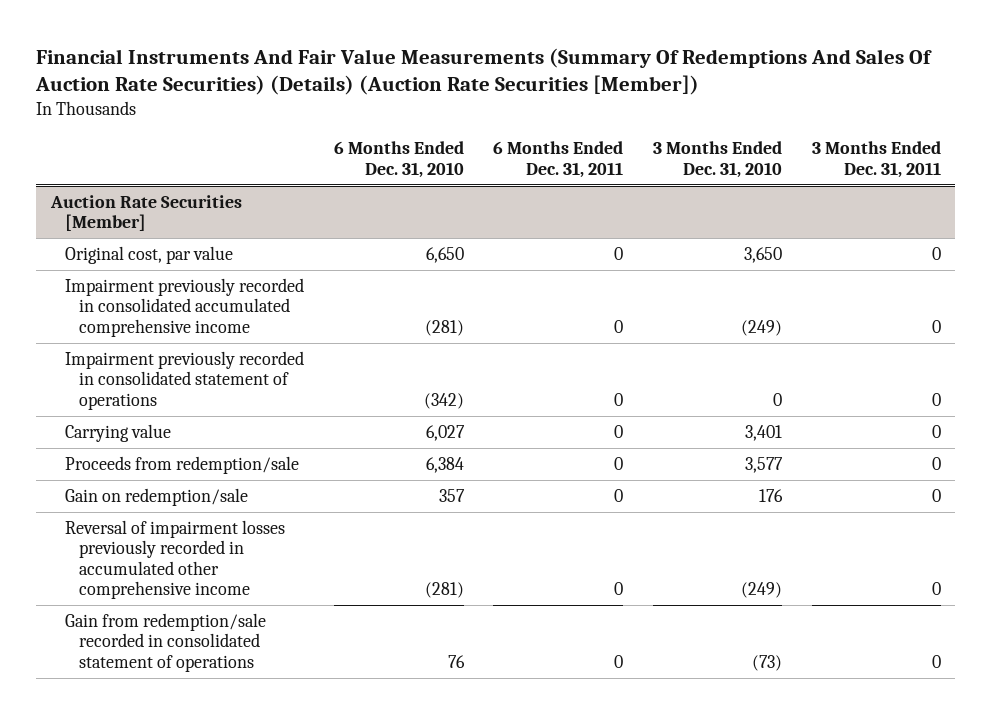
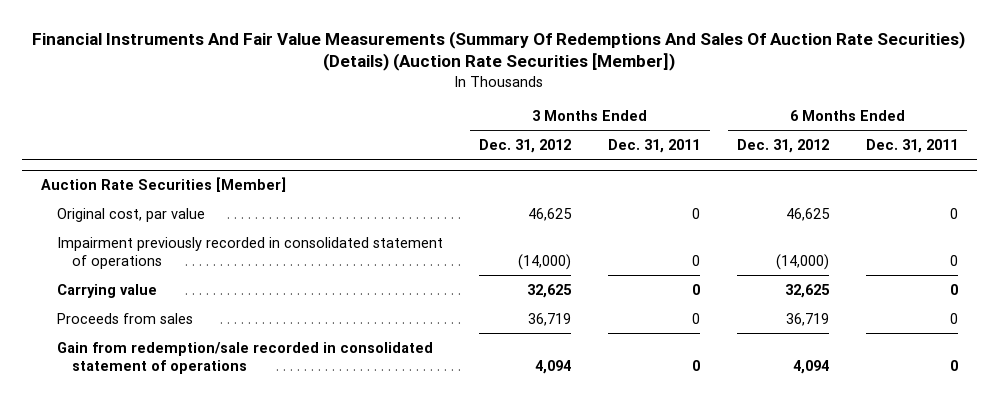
- | 6 Months Ended Dec. 31, 2010 | 6 Months Ended Dec. 31, 2011 | 3 Months Ended Dec. 31, 2010 | 3 Months Ended Dec. 31, 2011
+ | 3 Months Ended Dec. 31, 2012 | 3 Months Ended Dec. 31, 2011 | 6 Months Ended Dec. 31, 2012 | 6 Months Ended Dec. 31, 2011
@ Auction Rate Securities [Member]
- Impairment previously recorded in consolidated accumulated comprehensive income | (281) | 0 | (249) | 0
- Proceeds from redemption/sale | 6,384 | 0 | 3,577 | 0
- Gain on redemption/sale | 357 | 0 | 176 | 0
- Reversal of impairment losses previously recorded in accumulated other comprehensive income | (281) | 0 | (249) | 0
+ Proceeds from sales | 36,719 | 0 | 36,719 | 0

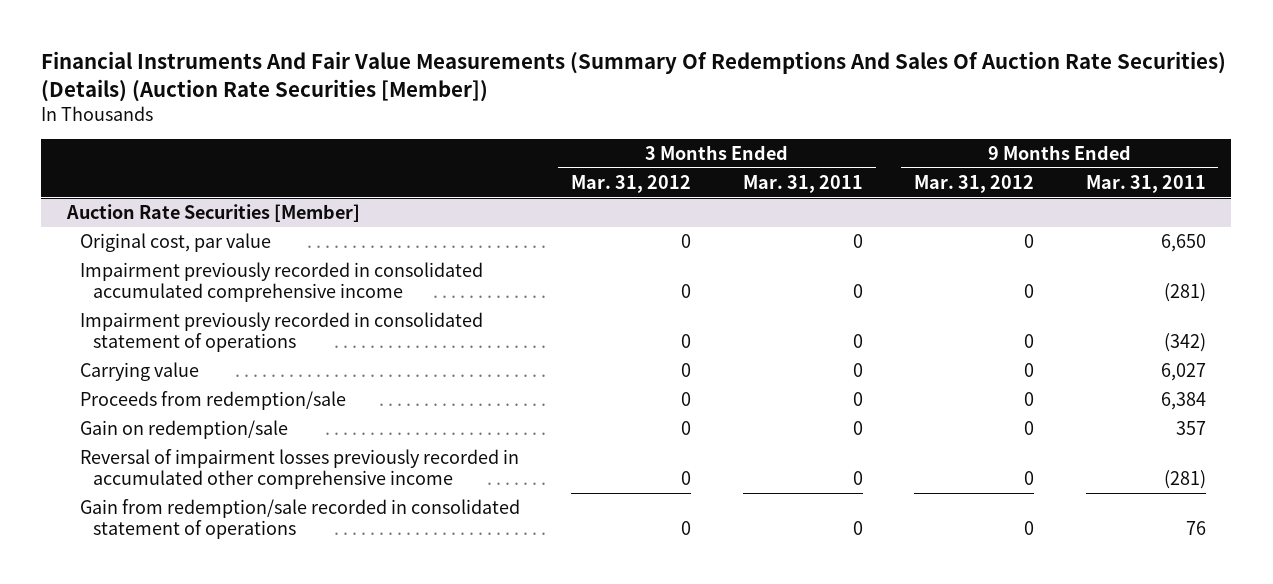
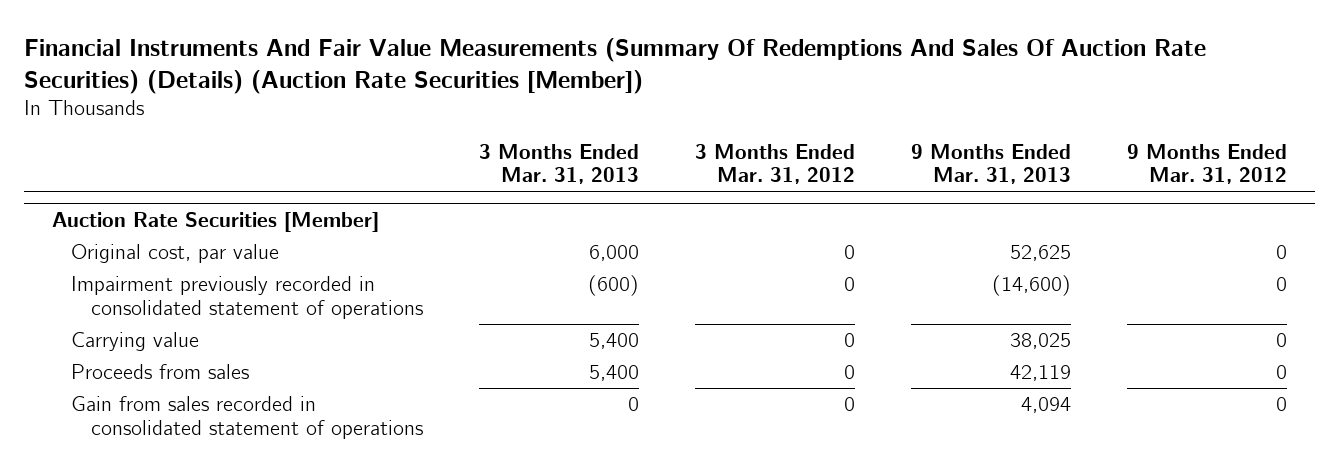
- | 3 Months Ended Mar. 31, 2012 | 3 Months Ended Mar. 31, 2011 | 9 Months Ended Mar. 31, 2012 | 9 Months Ended Mar. 31, 2011
+ | 3 Months Ended Mar. 31, 2013 | 3 Months Ended Mar. 31, 2012 | 9 Months Ended Mar. 31, 2013 | 9 Months Ended Mar. 31, 2012
@ Auction Rate Securities [Member]
- Impairment previously recorded in consolidated accumulated comprehensive income | 0 | 0 | 0 | (281)
- Proceeds from redemption/sale | 0 | 0 | 0 | 6,384
- Gain on redemption/sale | 0 | 0 | 0 | 357
- Reversal of impairment losses previously recorded in accumulated other comprehensive income | 0 | 0 | 0 | (281)
- Gain from redemption/sale recorded in consolidated statement of operations | 0 | 0 | 0 | 76
+ Proceeds from sales | 5,400 | 0 | 42,119 | 0
+ Gain from sales recorded in consolidated statement of operations | 0 | 0 | 4,094 | 0

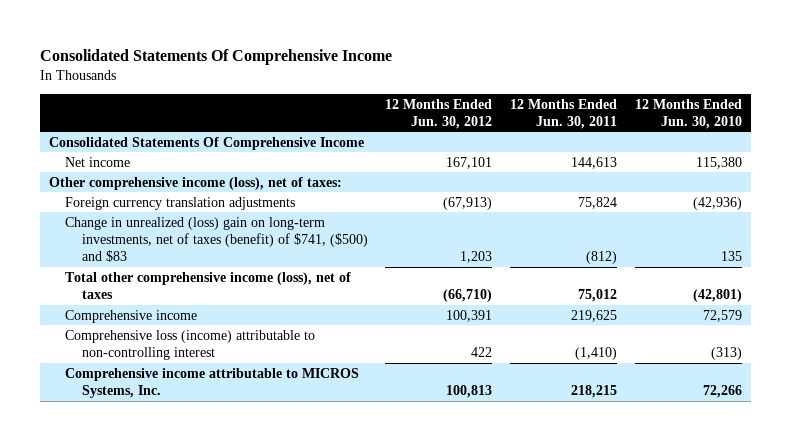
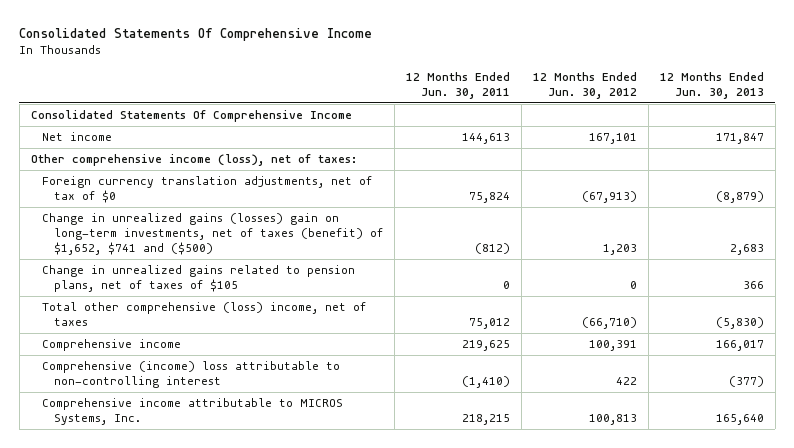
- | 12 Months Ended Jun. 30, 2012 | 12 Months Ended Jun. 30, 2011 | 12 Months Ended Jun. 30, 2010
+ | 12 Months Ended Jun. 30, 2011 | 12 Months Ended Jun. 30, 2012 | 12 Months Ended Jun. 30, 2013
- Foreign currency translation adjustments | (67,913) | 75,824 | (42,936)
- Change in unrealized (loss) gain on long-term investments, net of taxes (benefit) of $741, ($500) and $83 | 1,203 | (812) | 135
- Total other comprehensive income (loss), net of taxes | (66,710) | 75,012 | (42,801)
+ Foreign currency translation adjustments, net of tax of $0 | 75,824 | (67,913) | (8,879)
+ Change in unrealized gains (losses) gain on long-term investments, net of taxes (benefit) of $1,652, $741 and ($500) | (812) | 1,203 | 2,683
+ Change in unrealized gains related to pension plans, net of taxes of $105 | 0 | 0 | 366
+ Total other comprehensive (loss) income, net of taxes | 75,012 | (66,710) | (5,830)
- Comprehensive loss (income) attributable to non-controlling interest | 422 | (1,410) | (313)
+ Comprehensive (income) loss attributable to non-controlling interest | (1,410) | 422 | (377)

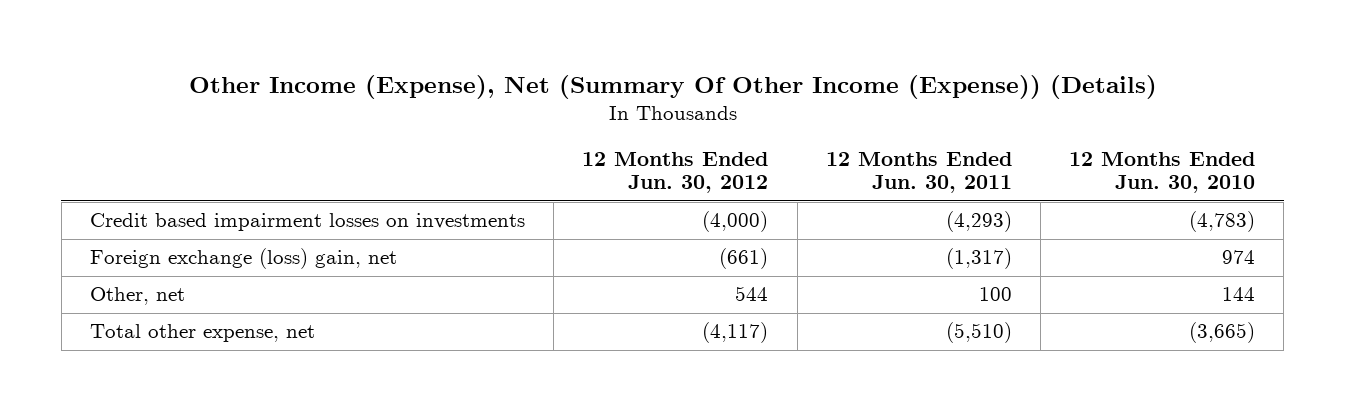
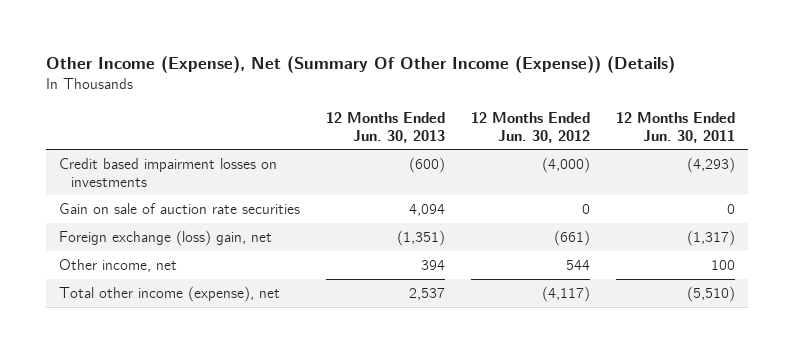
- | 12 Months Ended Jun. 30, 2012 | 12 Months Ended Jun. 30, 2011 | 12 Months Ended Jun. 30, 2010
+ | 12 Months Ended Jun. 30, 2013 | 12 Months Ended Jun. 30, 2012 | 12 Months Ended Jun. 30, 2011
+ Gain on sale of auction rate securities | 4,094 | 0 | 0
- Other, net | 544 | 100 | 144
- Total other expense, net | (4,117) | (5,510) | (3,665)
+ Other income, net | 394 | 544 | 100
+ Total other income (expense), net | 2,537 | (4,117) | (5,510)

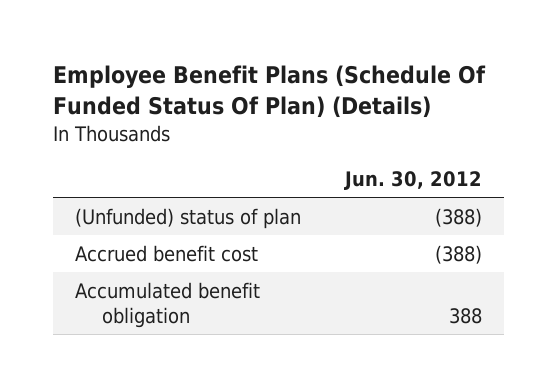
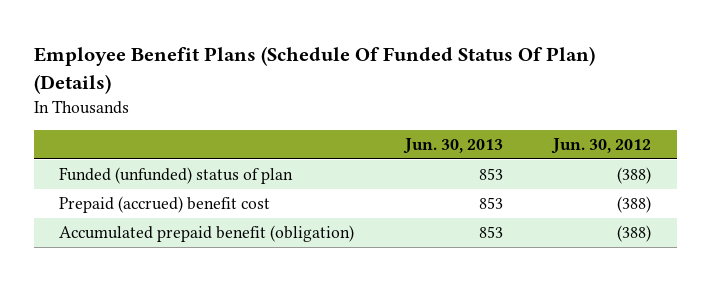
- | Jun. 30, 2012
+ | Jun. 30, 2013 | Jun. 30, 2012
- (Unfunded) status of plan | (388)
- Accrued benefit cost | (388)
- Accumulated benefit obligation | 388
+ Funded (unfunded) status of plan | 853 | (388)
+ Prepaid (accrued) benefit cost | 853 | (388)
+ Accumulated prepaid benefit (obligation) | 853 | (388)

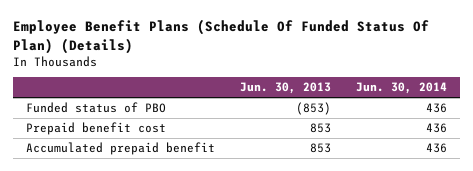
- | Jun. 30, 2013 | Jun. 30, 2012
+ | Jun. 30, 2013 | Jun. 30, 2014
- Funded (unfunded) status of plan | 853 | (388)
- Prepaid (accrued) benefit cost | 853 | (388)
- Accumulated prepaid benefit (obligation) | 853 | (388)
+ Funded status of PBO | (853) | 436
+ Prepaid benefit cost | 853 | 436
+ Accumulated prepaid benefit | 853 | 436

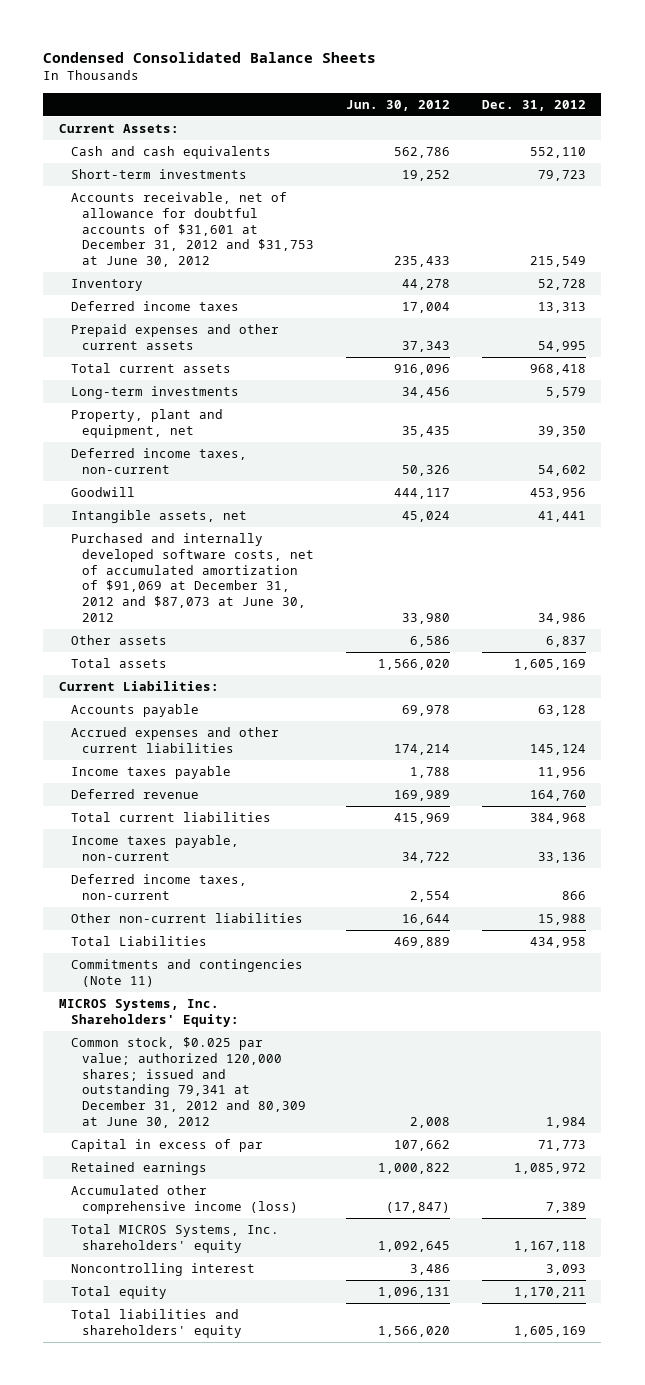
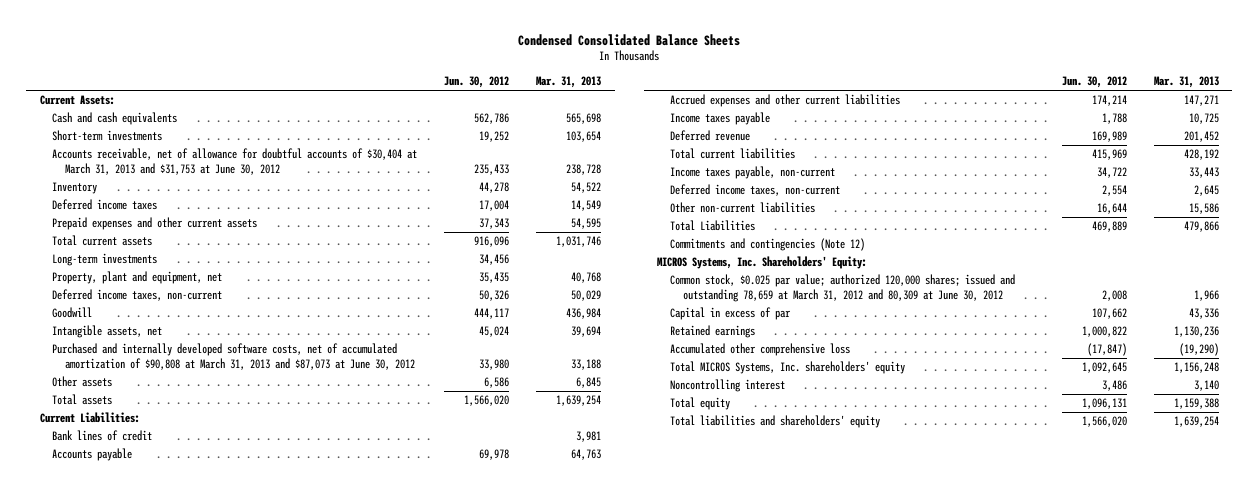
- | Jun. 30, 2012 | Dec. 31, 2012
+ | Jun. 30, 2012 | Mar. 31, 2013
- Accounts receivable, net of allowance for doubtful accounts of $31,601 at December 31, 2012 and $31,753 at June 30, 2012 | 235,433 | 215,549
+ Accounts receivable, net of allowance for doubtful accounts of $30,404 at March 31, 2013 and $31,753 at June 30, 2012 | 235,433 | 238,728
- Purchased and internally developed software costs, net of accumulated amortization of $91,069 at December 31, 2012 and $87,073 at June 30, 2012 | 33,980 | 34,986
+ Purchased and internally developed software costs, net of accumulated amortization of $90,808 at March 31, 2013 and $87,073 at June 30, 2012 | 33,980 | 33,188
+ Bank lines of credit | | 3,981
- Commitments and contingencies (Note 11)
+ Commitments and contingencies (Note 12)
- Common stock, $0.025 par value; authorized 120,000 shares; issued and outstanding 79,341 at December 31, 2012 and 80,309 at June 30, 2012 | 2,008 | 1,984
+ Common stock, $0.025 par value; authorized 120,000 shares; issued and outstanding 78,659 at March 31, 2012 and 80,309 at June 30, 2012 | 2,008 | 1,966
- Accumulated other comprehensive income (loss) | (17,847) | 7,389
+ Accumulated other comprehensive loss | (17,847) | (19,290)

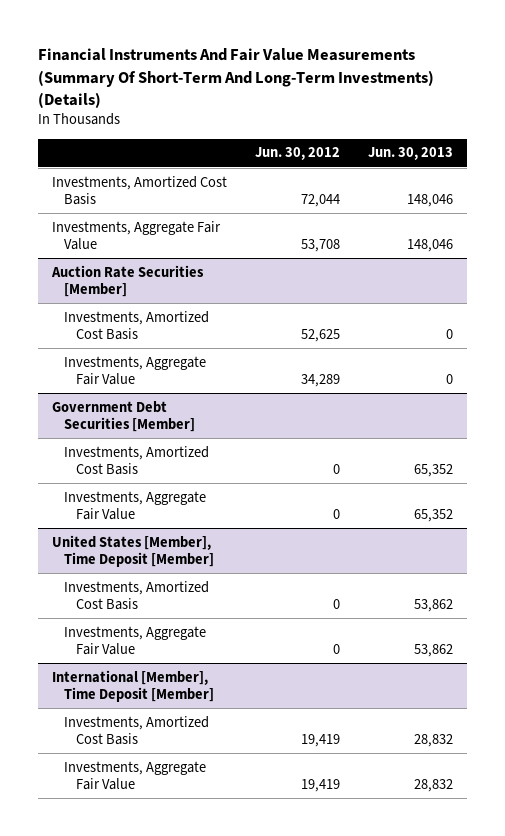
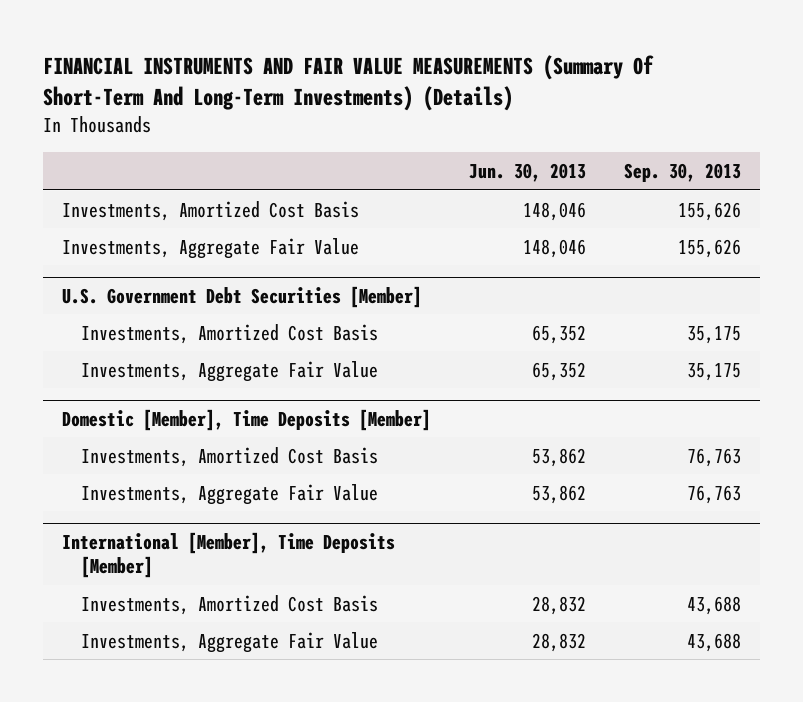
- Financial Instruments And Fair Value Measurements (Summary Of Short-Term And Long-Term Investments) (Details)
+ FINANCIAL INSTRUMENTS AND FAIR VALUE MEASUREMENTS (Summary Of Short-Term And Long-Term Investments) (Details)
- | Jun. 30, 2012 | Jun. 30, 2013
+ | Jun. 30, 2013 | Sep. 30, 2013
- Auction Rate Securities [Member]
- Investments, Amortized Cost Basis | 52,625 | 0
- Investments, Aggregate Fair Value | 34,289 | 0
- Government Debt Securities [Member]
+ U.S. Government Debt Securities [Member]
- United States [Member], Time Deposit [Member]
+ Domestic [Member], Time Deposits [Member]
- International [Member], Time Deposit [Member]
+ International [Member], Time Deposits [Member]

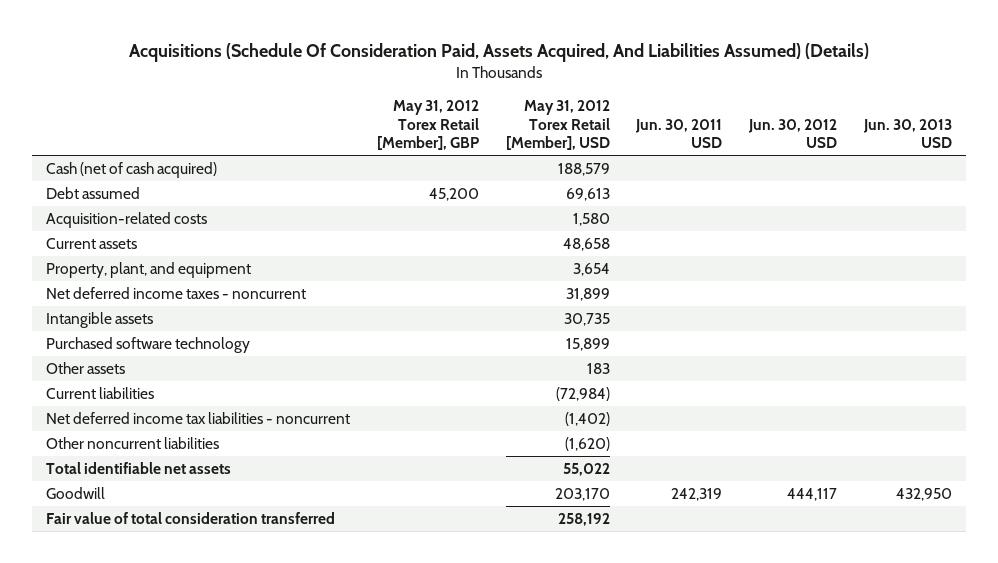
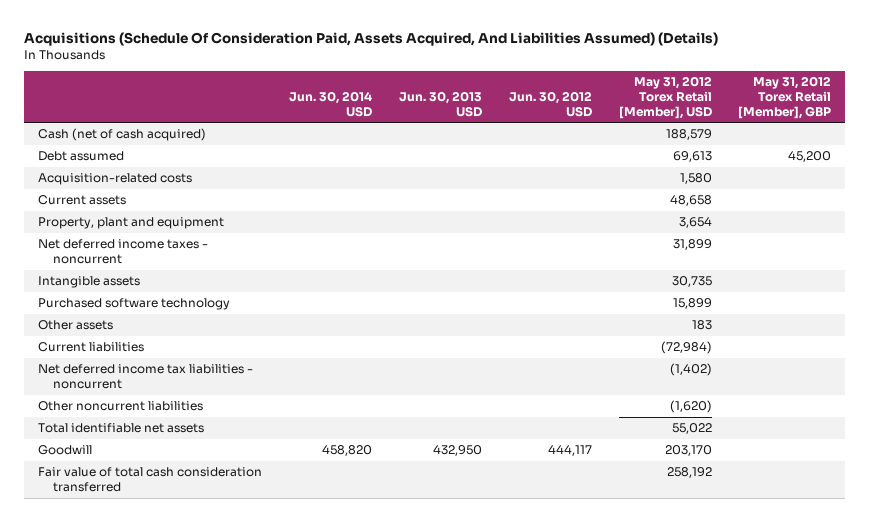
- | May 31, 2012 Torex Retail [Member], GBP | May 31, 2012 Torex Retail [Member], USD | Jun. 30, 2011 USD | Jun. 30, 2012 USD | Jun. 30, 2013 USD
+ | Jun. 30, 2014 USD | Jun. 30, 2013 USD | Jun. 30, 2012 USD | May 31, 2012 Torex Retail [Member], USD | May 31, 2012 Torex Retail [Member], GBP
- Property, plant, and equipment | | 3,654 | | |
+ Property, plant and equipment | | | | 3,654 |
- Fair value of total consideration transferred | | 258,192 | | |
+ Fair value of total cash consideration transferred | | | | 258,192 |

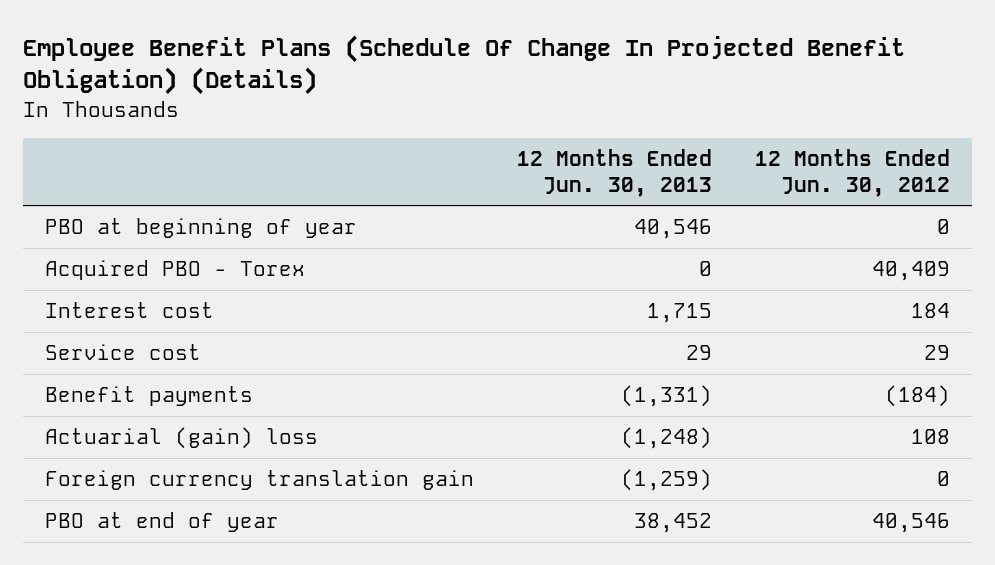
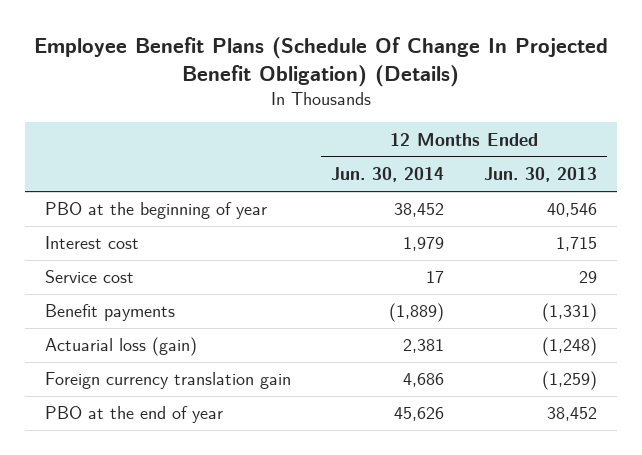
- | 12 Months Ended Jun. 30, 2013 | 12 Months Ended Jun. 30, 2012
+ | 12 Months Ended Jun. 30, 2014 | 12 Months Ended Jun. 30, 2013
- PBO at beginning of year | 40,546 | 0
- Acquired PBO - Torex | 0 | 40,409
+ PBO at the beginning of year | 38,452 | 40,546
- Actuarial (gain) loss | (1,248) | 108
+ Actuarial loss (gain) | 2,381 | (1,248)
- PBO at end of year | 38,452 | 40,546
+ PBO at the end of year | 45,626 | 38,452

